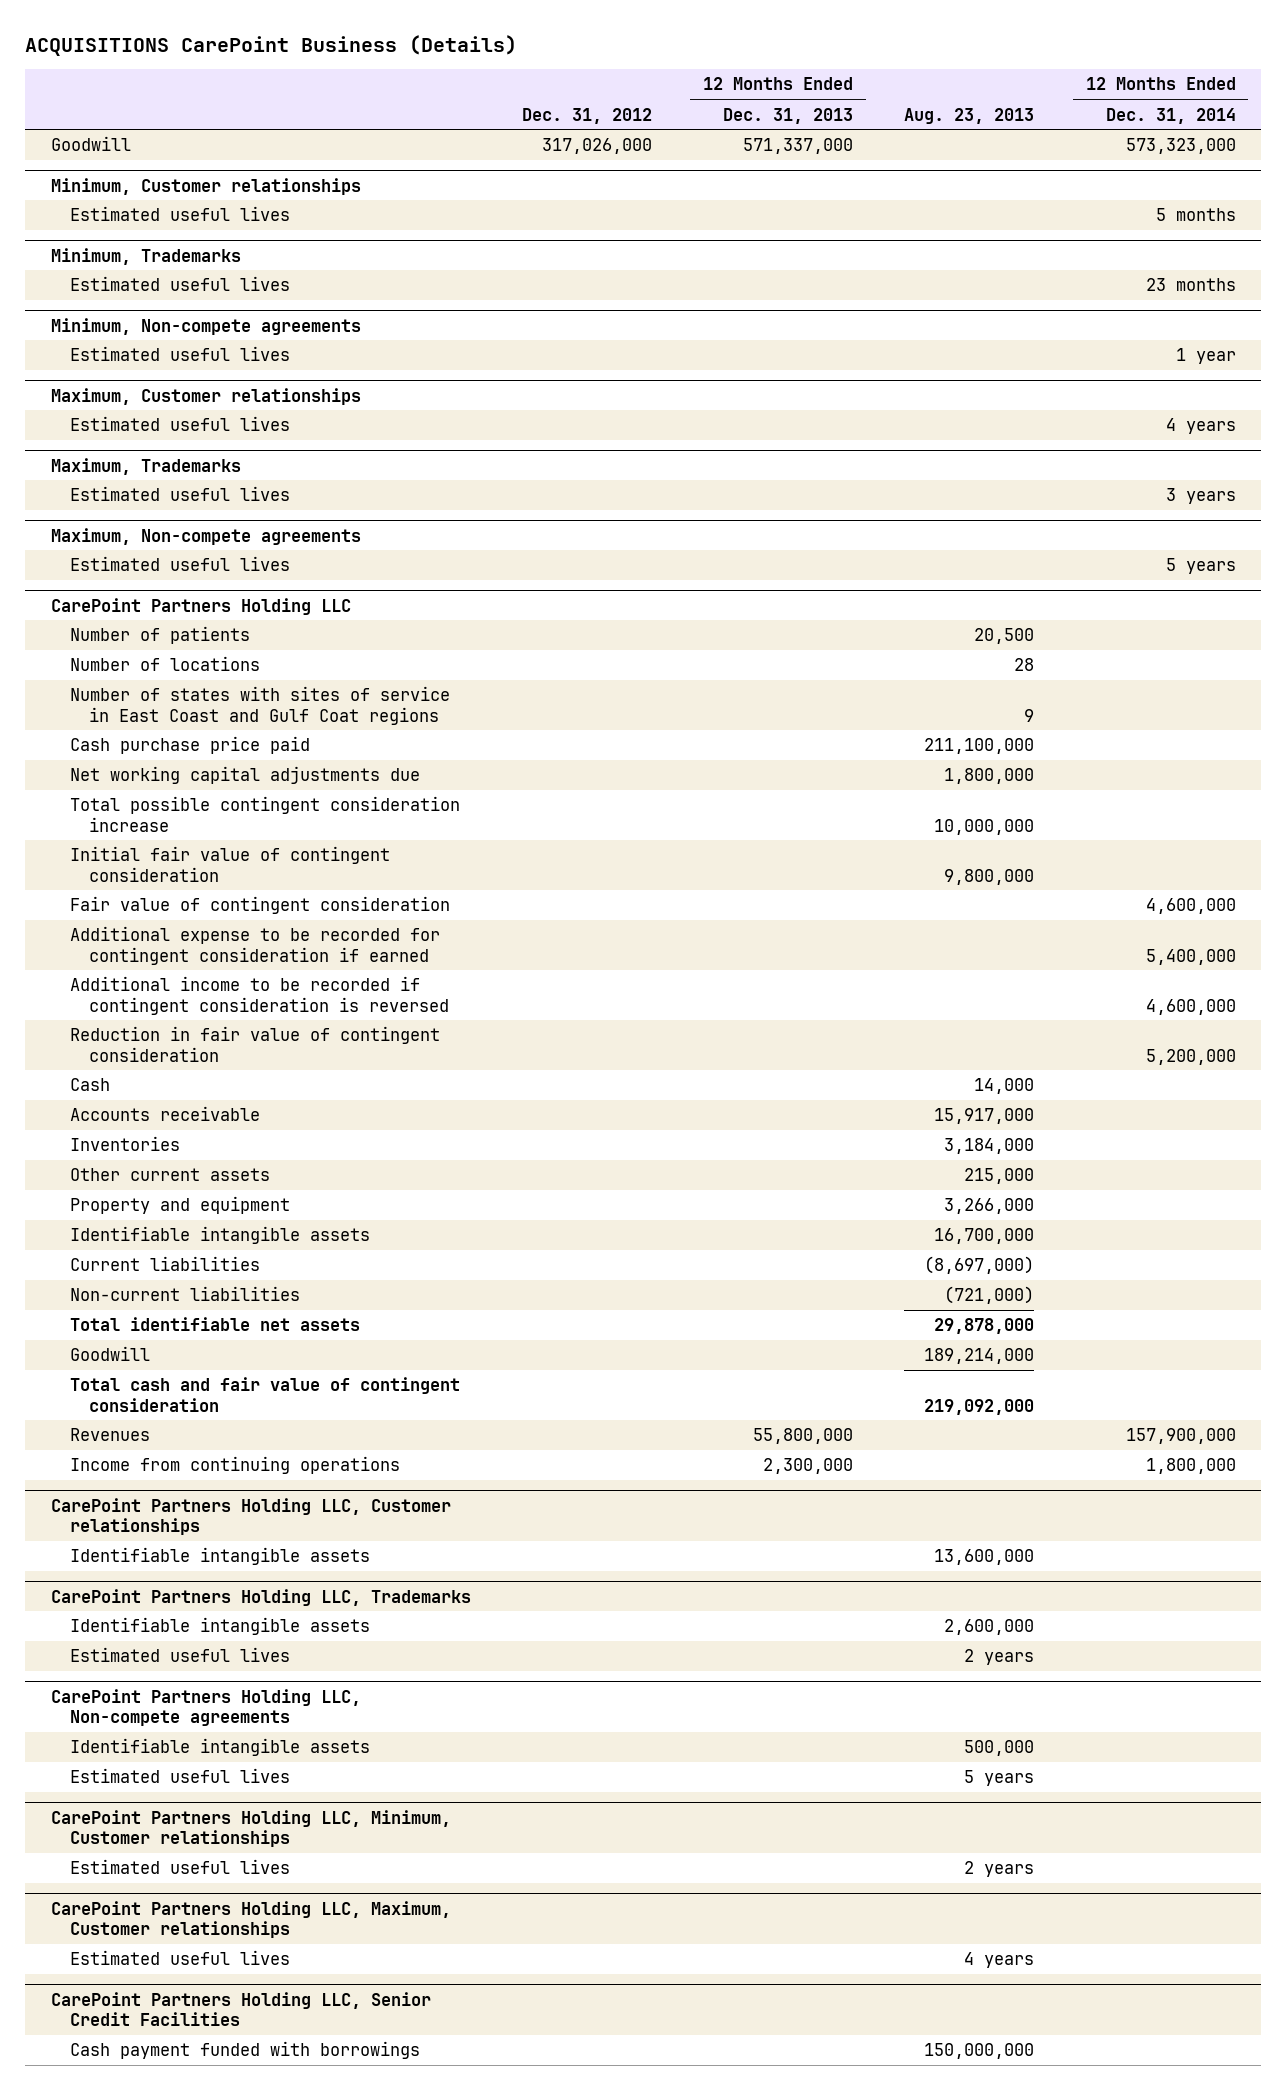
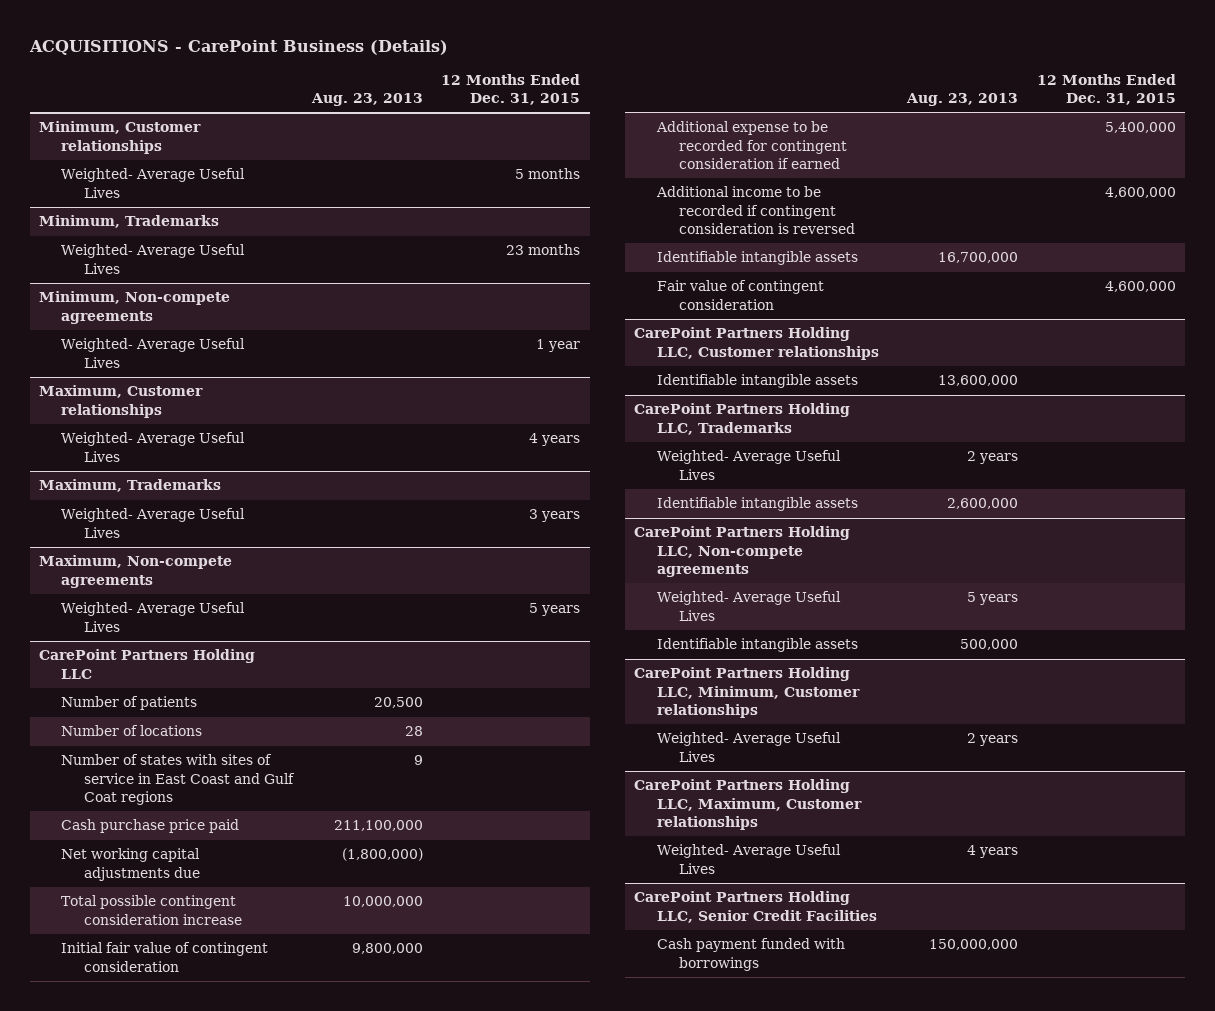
- ACQUISITIONS CarePoint Business (Details)
+ ACQUISITIONS - CarePoint Business (Details)
- | Dec. 31, 2012 | 12 Months Ended Dec. 31, 2013 | Aug. 23, 2013 | 12 Months Ended Dec. 31, 2014
+ | Aug. 23, 2013 | 12 Months Ended Dec. 31, 2015
- Goodwill | 317,026,000 | 571,337,000 | | 573,323,000
@ Minimum, Customer relationships
- Estimated useful lives | | | | 5 months
+ Weighted- Average Useful Lives | | 5 months
@ Minimum, Trademarks
- Estimated useful lives | | | | 23 months
+ Weighted- Average Useful Lives | | 23 months
@ Minimum, Non-compete agreements
- Estimated useful lives | | | | 1 year
+ Weighted- Average Useful Lives | | 1 year
@ Maximum, Customer relationships
- Estimated useful lives | | | | 4 years
+ Weighted- Average Useful Lives | | 4 years
@ Maximum, Trademarks
- Estimated useful lives | | | | 3 years
+ Weighted- Average Useful Lives | | 3 years
@ Maximum, Non-compete agreements
- Estimated useful lives | | | | 5 years
+ Weighted- Average Useful Lives | | 5 years
@ CarePoint Partners Holding LLC
- Net working capital adjustments due | | | 1,800,000 |
+ Net working capital adjustments due | (1,800,000) |
- Reduction in fair value of contingent consideration | | | | 5,200,000
- Cash | | | 14,000 |
- Accounts receivable | | | 15,917,000 |
- Inventories | | | 3,184,000 |
- Other current assets | | | 215,000 |
- Property and equipment | | | 3,266,000 |
- Current liabilities | | | (8,697,000) |
- Non-current liabilities | | | (721,000) |
- Total identifiable net assets | | | 29,878,000 |
- Goodwill | | | 189,214,000 |
- Total cash and fair value of contingent consideration | | | 219,092,000 |
- Revenues | | 55,800,000 | | 157,900,000
- Income from continuing operations | | 2,300,000 | | 1,800,000
moved down: Fair value of contingent consideration | | 4,600,000
@ CarePoint Partners Holding LLC, Trademarks
+ Weighted- Average Useful Lives | 2 years |
- Estimated useful lives | | | 2 years |
@ CarePoint Partners Holding LLC, Non-compete agreements
+ Weighted- Average Useful Lives | 5 years |
- Estimated useful lives | | | 5 years |
@ CarePoint Partners Holding LLC, Minimum, Customer relationships
- Estimated useful lives | | | 2 years |
+ Weighted- Average Useful Lives | 2 years |
@ CarePoint Partners Holding LLC, Maximum, Customer relationships
- Estimated useful lives | | | 4 years |
+ Weighted- Average Useful Lives | 4 years |

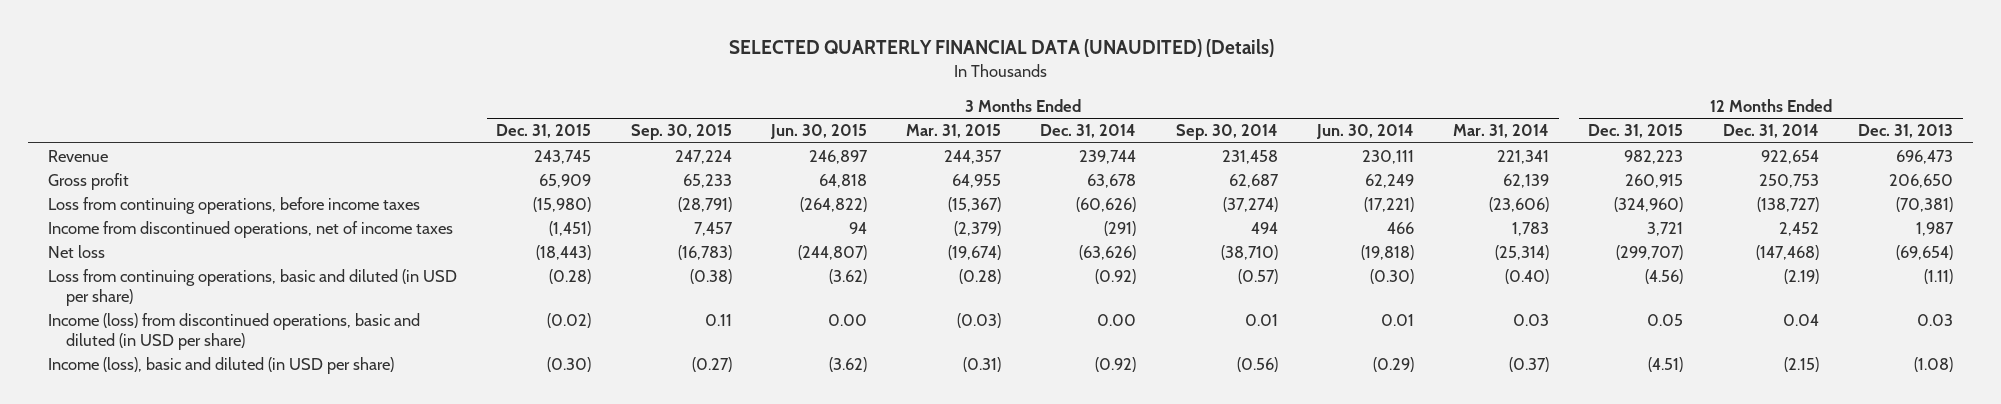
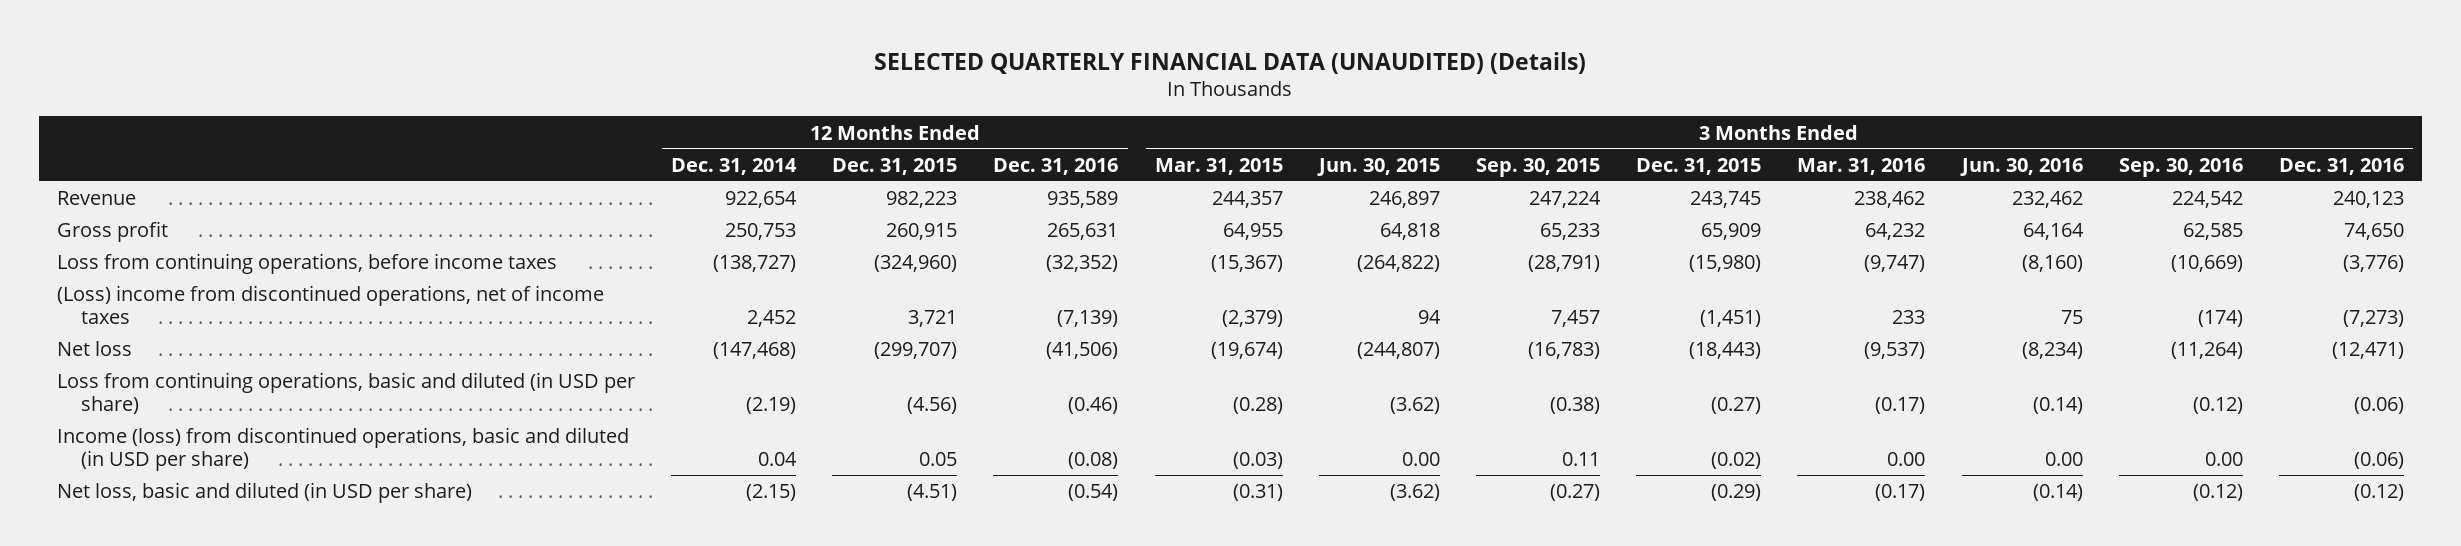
- | 3 Months Ended Dec. 31, 2015 | 3 Months Ended Sep. 30, 2015 | 3 Months Ended Jun. 30, 2015 | 3 Months Ended Mar. 31, 2015 | 3 Months Ended Dec. 31, 2014 | 3 Months Ended Sep. 30, 2014 | 3 Months Ended Jun. 30, 2014 | 3 Months Ended Mar. 31, 2014 | 12 Months Ended Dec. 31, 2015 | 12 Months Ended Dec. 31, 2014 | 12 Months Ended Dec. 31, 2013
+ | 12 Months Ended Dec. 31, 2014 | 12 Months Ended Dec. 31, 2015 | 12 Months Ended Dec. 31, 2016 | 3 Months Ended Mar. 31, 2015 | 3 Months Ended Jun. 30, 2015 | 3 Months Ended Sep. 30, 2015 | 3 Months Ended Dec. 31, 2015 | 3 Months Ended Mar. 31, 2016 | 3 Months Ended Jun. 30, 2016 | 3 Months Ended Sep. 30, 2016 | 3 Months Ended Dec. 31, 2016
- Income from discontinued operations, net of income taxes | (1,451) | 7,457 | 94 | (2,379) | (291) | 494 | 466 | 1,783 | 3,721 | 2,452 | 1,987
+ (Loss) income from discontinued operations, net of income taxes | 2,452 | 3,721 | (7,139) | (2,379) | 94 | 7,457 | (1,451) | 233 | 75 | (174) | (7,273)
- Loss from continuing operations, basic and diluted (in USD per share) | (0.28) | (0.38) | (3.62) | (0.28) | (0.92) | (0.57) | (0.30) | (0.40) | (4.56) | (2.19) | (1.11)
+ Loss from continuing operations, basic and diluted (in USD per share) | (2.19) | (4.56) | (0.46) | (0.28) | (3.62) | (0.38) | (0.27) | (0.17) | (0.14) | (0.12) | (0.06)
- Income (loss), basic and diluted (in USD per share) | (0.30) | (0.27) | (3.62) | (0.31) | (0.92) | (0.56) | (0.29) | (0.37) | (4.51) | (2.15) | (1.08)
+ Net loss, basic and diluted (in USD per share) | (2.15) | (4.51) | (0.54) | (0.31) | (3.62) | (0.27) | (0.29) | (0.17) | (0.14) | (0.12) | (0.12)

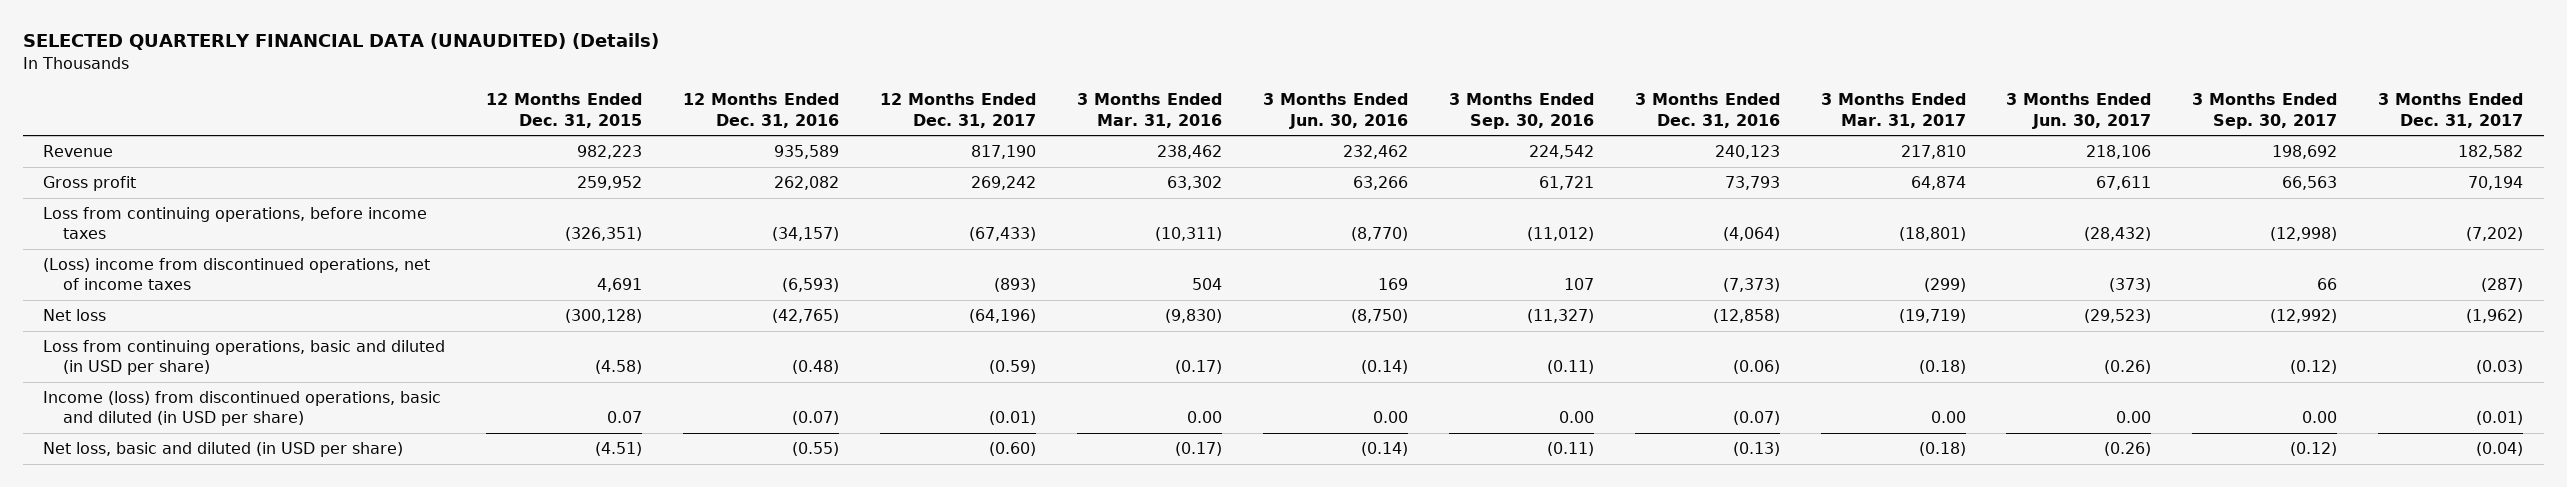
- | 12 Months Ended Dec. 31, 2014 | 12 Months Ended Dec. 31, 2015 | 12 Months Ended Dec. 31, 2016 | 3 Months Ended Mar. 31, 2015 | 3 Months Ended Jun. 30, 2015 | 3 Months Ended Sep. 30, 2015 | 3 Months Ended Dec. 31, 2015 | 3 Months Ended Mar. 31, 2016 | 3 Months Ended Jun. 30, 2016 | 3 Months Ended Sep. 30, 2016 | 3 Months Ended Dec. 31, 2016
+ | 12 Months Ended Dec. 31, 2015 | 12 Months Ended Dec. 31, 2016 | 12 Months Ended Dec. 31, 2017 | 3 Months Ended Mar. 31, 2016 | 3 Months Ended Jun. 30, 2016 | 3 Months Ended Sep. 30, 2016 | 3 Months Ended Dec. 31, 2016 | 3 Months Ended Mar. 31, 2017 | 3 Months Ended Jun. 30, 2017 | 3 Months Ended Sep. 30, 2017 | 3 Months Ended Dec. 31, 2017
- Gross profit | 250,753 | 260,915 | 265,631 | 64,955 | 64,818 | 65,233 | 65,909 | 64,232 | 64,164 | 62,585 | 74,650
- Loss from continuing operations, before income taxes | (138,727) | (324,960) | (32,352) | (15,367) | (264,822) | (28,791) | (15,980) | (9,747) | (8,160) | (10,669) | (3,776)
- (Loss) income from discontinued operations, net of income taxes | 2,452 | 3,721 | (7,139) | (2,379) | 94 | 7,457 | (1,451) | 233 | 75 | (174) | (7,273)
- Net loss | (147,468) | (299,707) | (41,506) | (19,674) | (244,807) | (16,783) | (18,443) | (9,537) | (8,234) | (11,264) | (12,471)
- Loss from continuing operations, basic and diluted (in USD per share) | (2.19) | (4.56) | (0.46) | (0.28) | (3.62) | (0.38) | (0.27) | (0.17) | (0.14) | (0.12) | (0.06)
- Income (loss) from discontinued operations, basic and diluted (in USD per share) | 0.04 | 0.05 | (0.08) | (0.03) | 0.00 | 0.11 | (0.02) | 0.00 | 0.00 | 0.00 | (0.06)
- Net loss, basic and diluted (in USD per share) | (2.15) | (4.51) | (0.54) | (0.31) | (3.62) | (0.27) | (0.29) | (0.17) | (0.14) | (0.12) | (0.12)
+ Gross profit | 259,952 | 262,082 | 269,242 | 63,302 | 63,266 | 61,721 | 73,793 | 64,874 | 67,611 | 66,563 | 70,194
+ Loss from continuing operations, before income taxes | (326,351) | (34,157) | (67,433) | (10,311) | (8,770) | (11,012) | (4,064) | (18,801) | (28,432) | (12,998) | (7,202)
+ (Loss) income from discontinued operations, net of income taxes | 4,691 | (6,593) | (893) | 504 | 169 | 107 | (7,373) | (299) | (373) | 66 | (287)
+ Net loss | (300,128) | (42,765) | (64,196) | (9,830) | (8,750) | (11,327) | (12,858) | (19,719) | (29,523) | (12,992) | (1,962)
+ Loss from continuing operations, basic and diluted (in USD per share) | (4.58) | (0.48) | (0.59) | (0.17) | (0.14) | (0.11) | (0.06) | (0.18) | (0.26) | (0.12) | (0.03)
+ Income (loss) from discontinued operations, basic and diluted (in USD per share) | 0.07 | (0.07) | (0.01) | 0.00 | 0.00 | 0.00 | (0.07) | 0.00 | 0.00 | 0.00 | (0.01)
+ Net loss, basic and diluted (in USD per share) | (4.51) | (0.55) | (0.60) | (0.17) | (0.14) | (0.11) | (0.13) | (0.18) | (0.26) | (0.12) | (0.04)

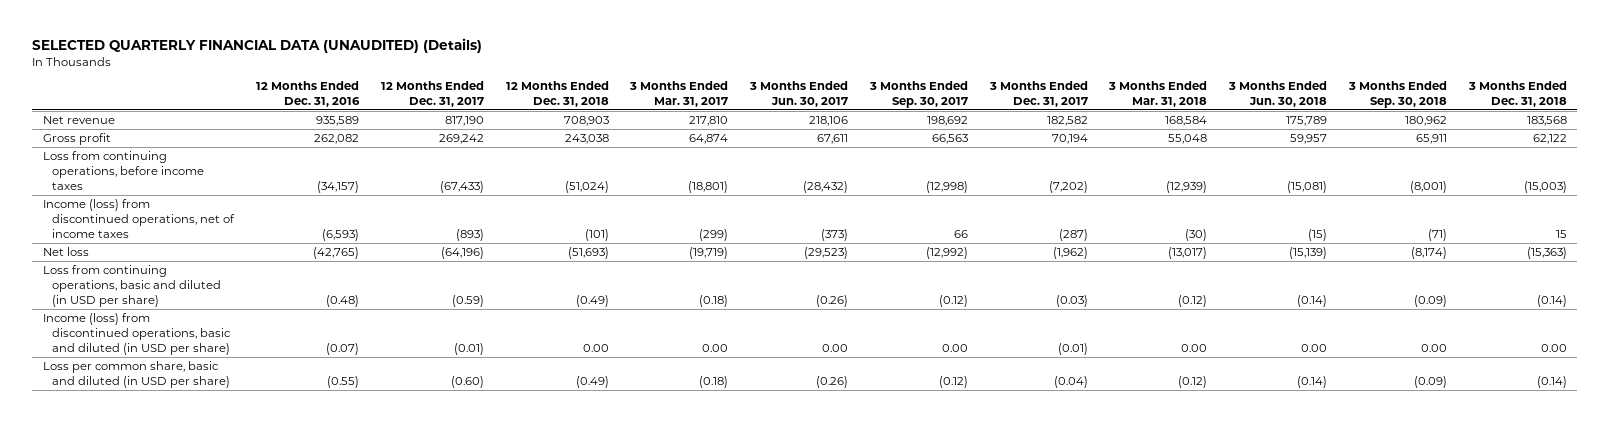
- | 12 Months Ended Dec. 31, 2015 | 12 Months Ended Dec. 31, 2016 | 12 Months Ended Dec. 31, 2017 | 3 Months Ended Mar. 31, 2016 | 3 Months Ended Jun. 30, 2016 | 3 Months Ended Sep. 30, 2016 | 3 Months Ended Dec. 31, 2016 | 3 Months Ended Mar. 31, 2017 | 3 Months Ended Jun. 30, 2017 | 3 Months Ended Sep. 30, 2017 | 3 Months Ended Dec. 31, 2017
+ | 12 Months Ended Dec. 31, 2016 | 12 Months Ended Dec. 31, 2017 | 12 Months Ended Dec. 31, 2018 | 3 Months Ended Mar. 31, 2017 | 3 Months Ended Jun. 30, 2017 | 3 Months Ended Sep. 30, 2017 | 3 Months Ended Dec. 31, 2017 | 3 Months Ended Mar. 31, 2018 | 3 Months Ended Jun. 30, 2018 | 3 Months Ended Sep. 30, 2018 | 3 Months Ended Dec. 31, 2018
- Revenue | 982,223 | 935,589 | 817,190 | 238,462 | 232,462 | 224,542 | 240,123 | 217,810 | 218,106 | 198,692 | 182,582
+ Net revenue | 935,589 | 817,190 | 708,903 | 217,810 | 218,106 | 198,692 | 182,582 | 168,584 | 175,789 | 180,962 | 183,568
- (Loss) income from discontinued operations, net of income taxes | 4,691 | (6,593) | (893) | 504 | 169 | 107 | (7,373) | (299) | (373) | 66 | (287)
+ Income (loss) from discontinued operations, net of income taxes | (6,593) | (893) | (101) | (299) | (373) | 66 | (287) | (30) | (15) | (71) | 15
- Net loss, basic and diluted (in USD per share) | (4.51) | (0.55) | (0.60) | (0.17) | (0.14) | (0.11) | (0.13) | (0.18) | (0.26) | (0.12) | (0.04)
+ Loss per common share, basic and diluted (in USD per share) | (0.55) | (0.60) | (0.49) | (0.18) | (0.26) | (0.12) | (0.04) | (0.12) | (0.14) | (0.09) | (0.14)

